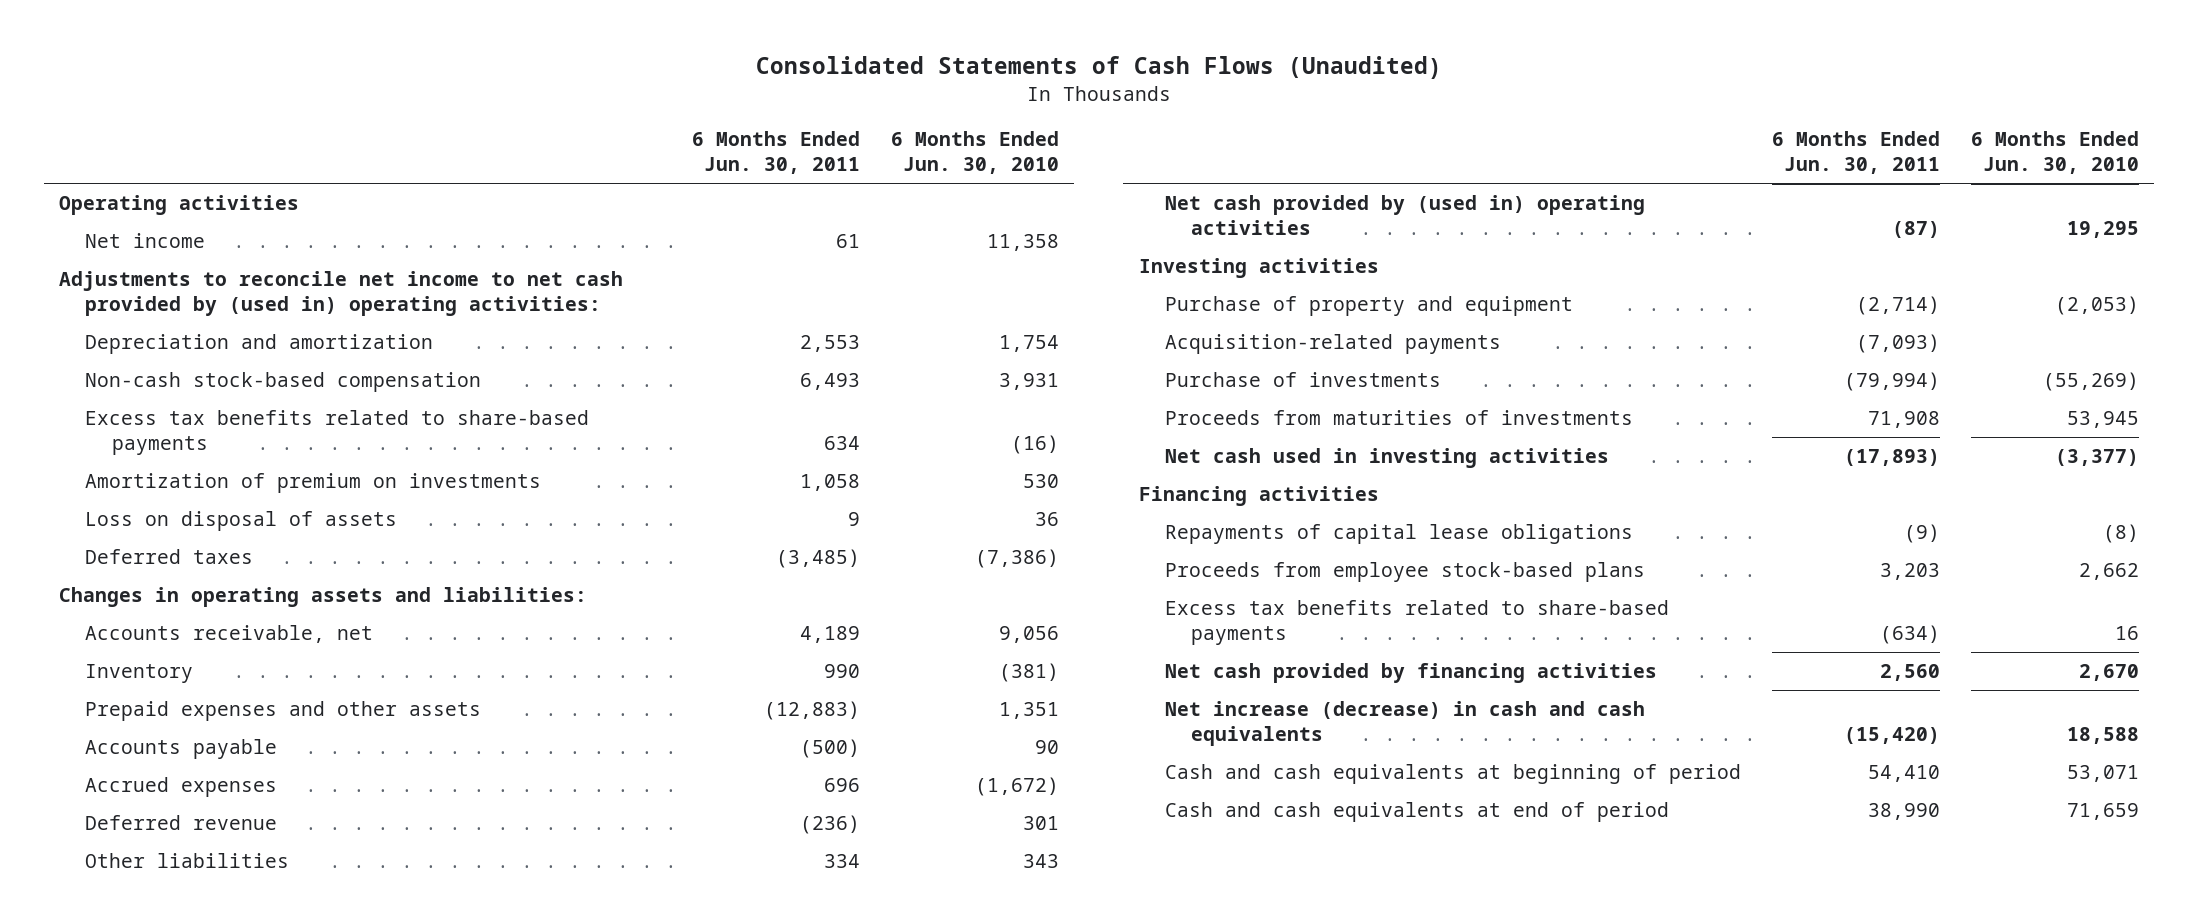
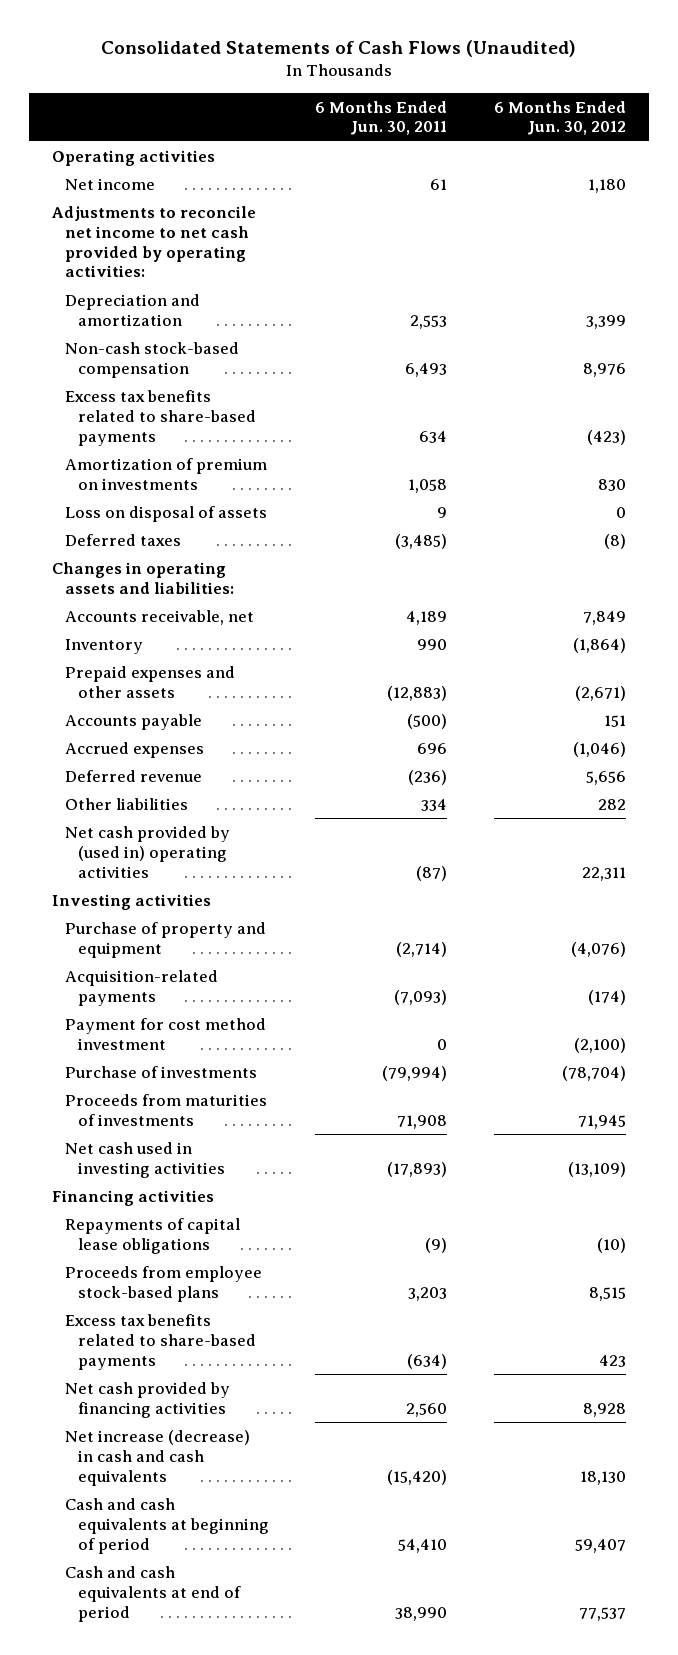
- | 6 Months Ended Jun. 30, 2011 | 6 Months Ended Jun. 30, 2010
+ | 6 Months Ended Jun. 30, 2011 | 6 Months Ended Jun. 30, 2012
- Adjustments to reconcile net income to net cash provided by (used in) operating activities:
+ Adjustments to reconcile net income to net cash provided by operating activities:
+ Payment for cost method investment | 0 | (2,100)

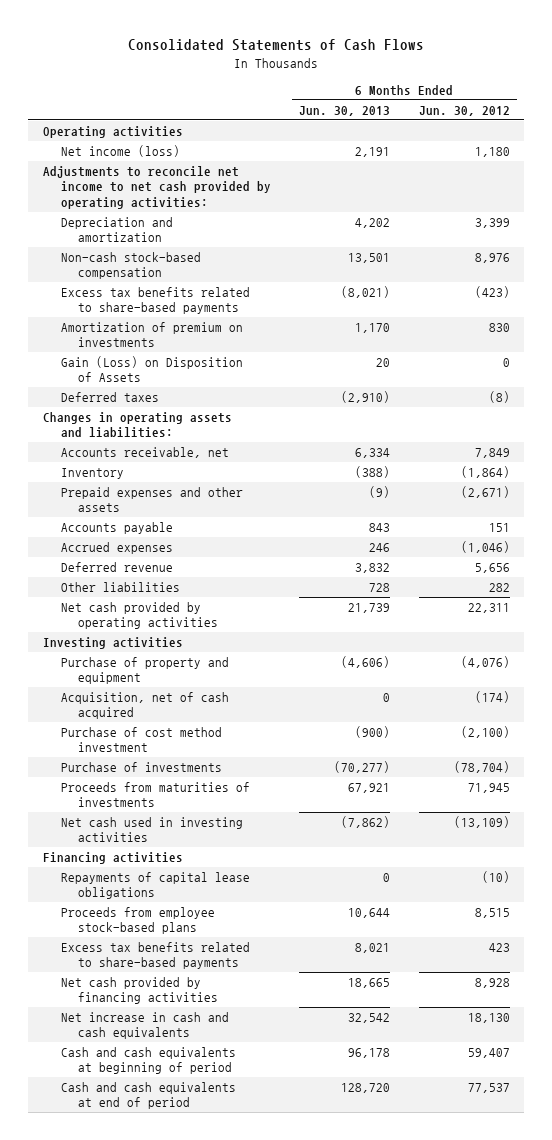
- Consolidated Statements of Cash Flows (Unaudited)
+ Consolidated Statements of Cash Flows
- | 6 Months Ended Jun. 30, 2011 | 6 Months Ended Jun. 30, 2012
+ | 6 Months Ended Jun. 30, 2013 | 6 Months Ended Jun. 30, 2012
- Net income | 61 | 1,180
+ Net income (loss) | 2,191 | 1,180
- Loss on disposal of assets | 9 | 0
+ Gain (Loss) on Disposition of Assets | 20 | 0
- Net cash provided by (used in) operating activities | (87) | 22,311
+ Net cash provided by operating activities | 21,739 | 22,311
- Acquisition-related payments | (7,093) | (174)
- Payment for cost method investment | 0 | (2,100)
+ Acquisition, net of cash acquired | 0 | (174)
+ Purchase of cost method investment | (900) | (2,100)
- Net increase (decrease) in cash and cash equivalents | (15,420) | 18,130
+ Net increase in cash and cash equivalents | 32,542 | 18,130

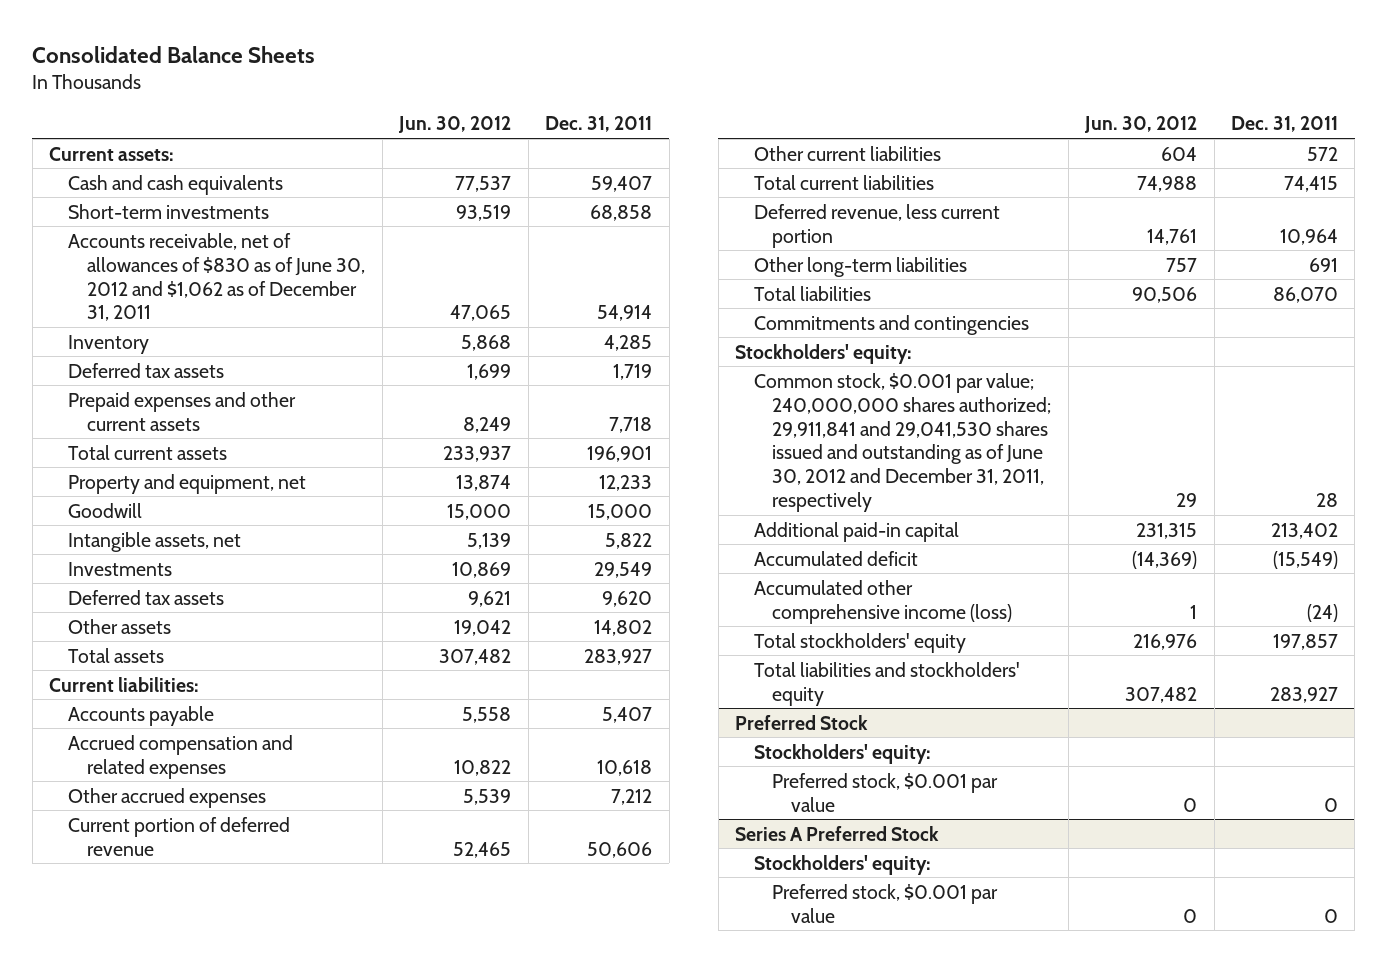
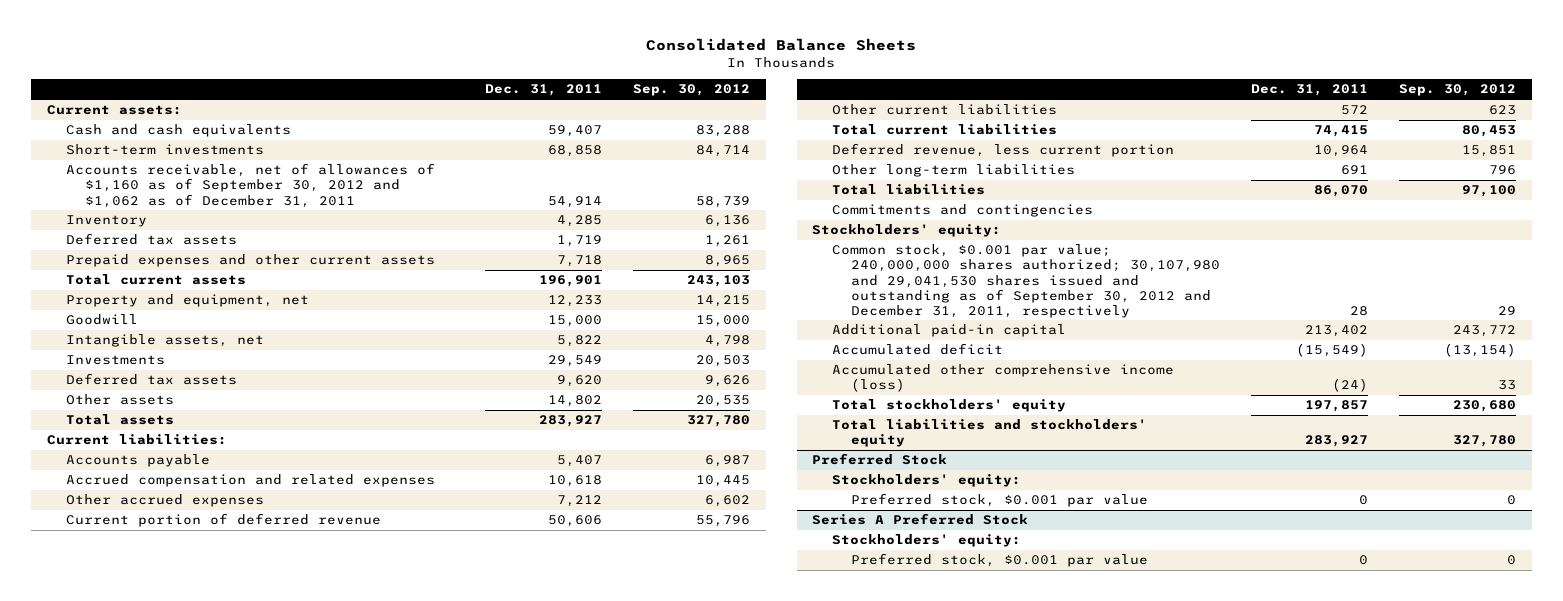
- | Jun. 30, 2012 | Dec. 31, 2011
+ | Dec. 31, 2011 | Sep. 30, 2012
- Accounts receivable, net of allowances of $830 as of June 30, 2012 and $1,062 as of December 31, 2011 | 47,065 | 54,914
+ Accounts receivable, net of allowances of $1,160 as of September 30, 2012 and $1,062 as of December 31, 2011 | 54,914 | 58,739
- Common stock, $0.001 par value; 240,000,000 shares authorized; 29,911,841 and 29,041,530 shares issued and outstanding as of June 30, 2012 and December 31, 2011, respectively | 29 | 28
+ Common stock, $0.001 par value; 240,000,000 shares authorized; 30,107,980 and 29,041,530 shares issued and outstanding as of September 30, 2012 and December 31, 2011, respectively | 28 | 29

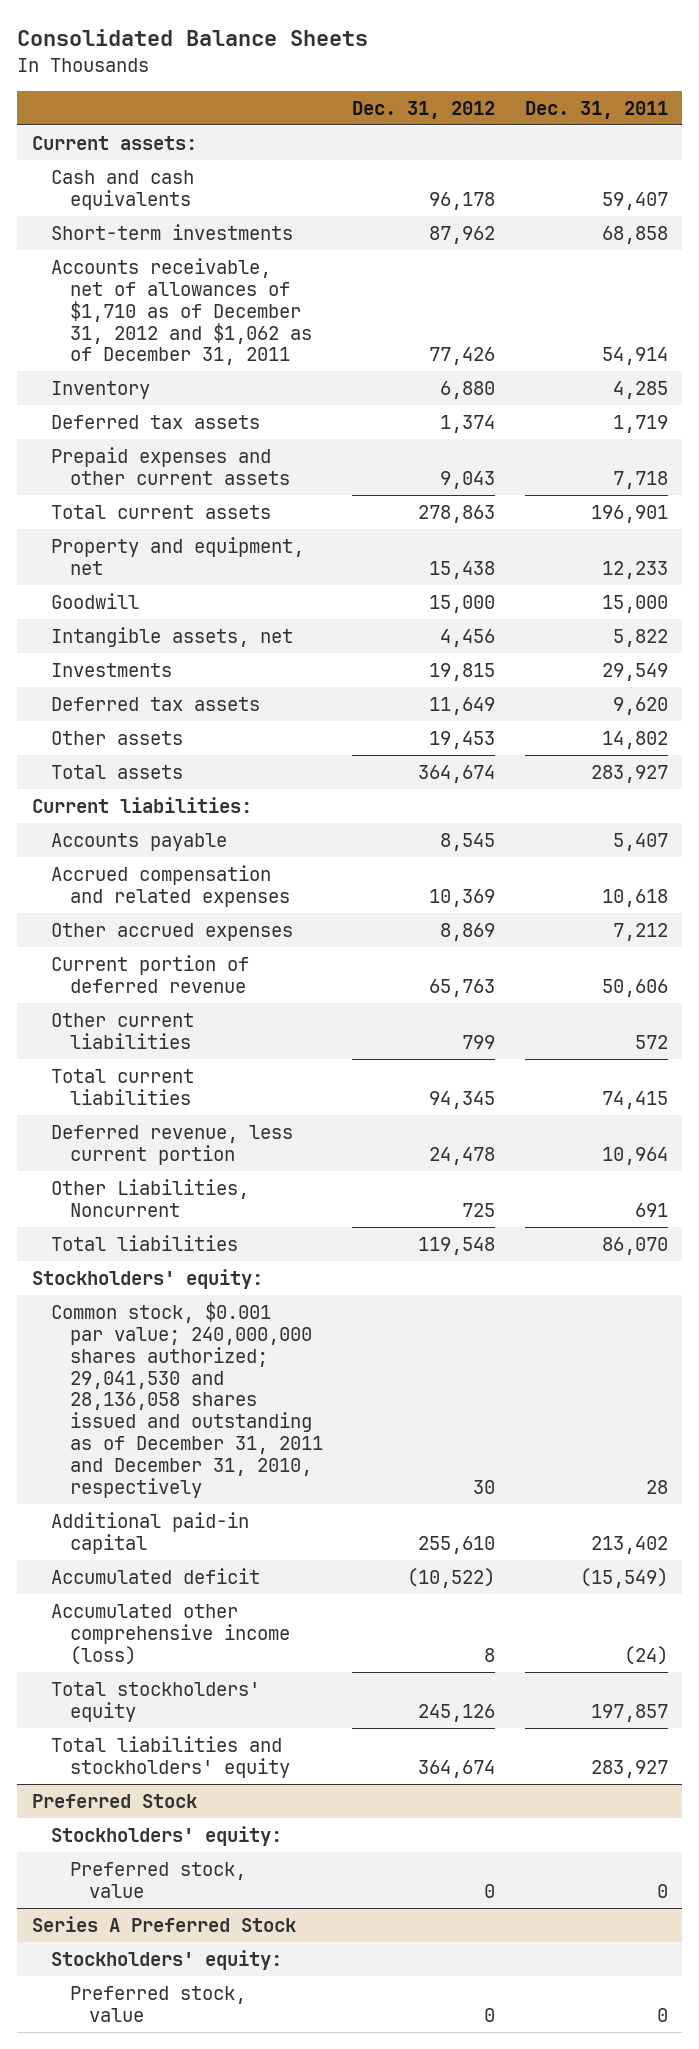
- | Dec. 31, 2011 | Sep. 30, 2012
+ | Dec. 31, 2012 | Dec. 31, 2011
- Accounts receivable, net of allowances of $1,160 as of September 30, 2012 and $1,062 as of December 31, 2011 | 54,914 | 58,739
+ Accounts receivable, net of allowances of $1,710 as of December 31, 2012 and $1,062 as of December 31, 2011 | 77,426 | 54,914
- Other long-term liabilities | 691 | 796
+ Other Liabilities, Noncurrent | 725 | 691
- Commitments and contingencies
- Common stock, $0.001 par value; 240,000,000 shares authorized; 30,107,980 and 29,041,530 shares issued and outstanding as of September 30, 2012 and December 31, 2011, respectively | 28 | 29
+ Common stock, $0.001 par value; 240,000,000 shares authorized; 29,041,530 and 28,136,058 shares issued and outstanding as of December 31, 2011 and December 31, 2010, respectively | 30 | 28
@ Preferred Stock
- Preferred stock, $0.001 par value | 0 | 0
+ Preferred stock, value | 0 | 0
@ Series A Preferred Stock
- Preferred stock, $0.001 par value | 0 | 0
+ Preferred stock, value | 0 | 0

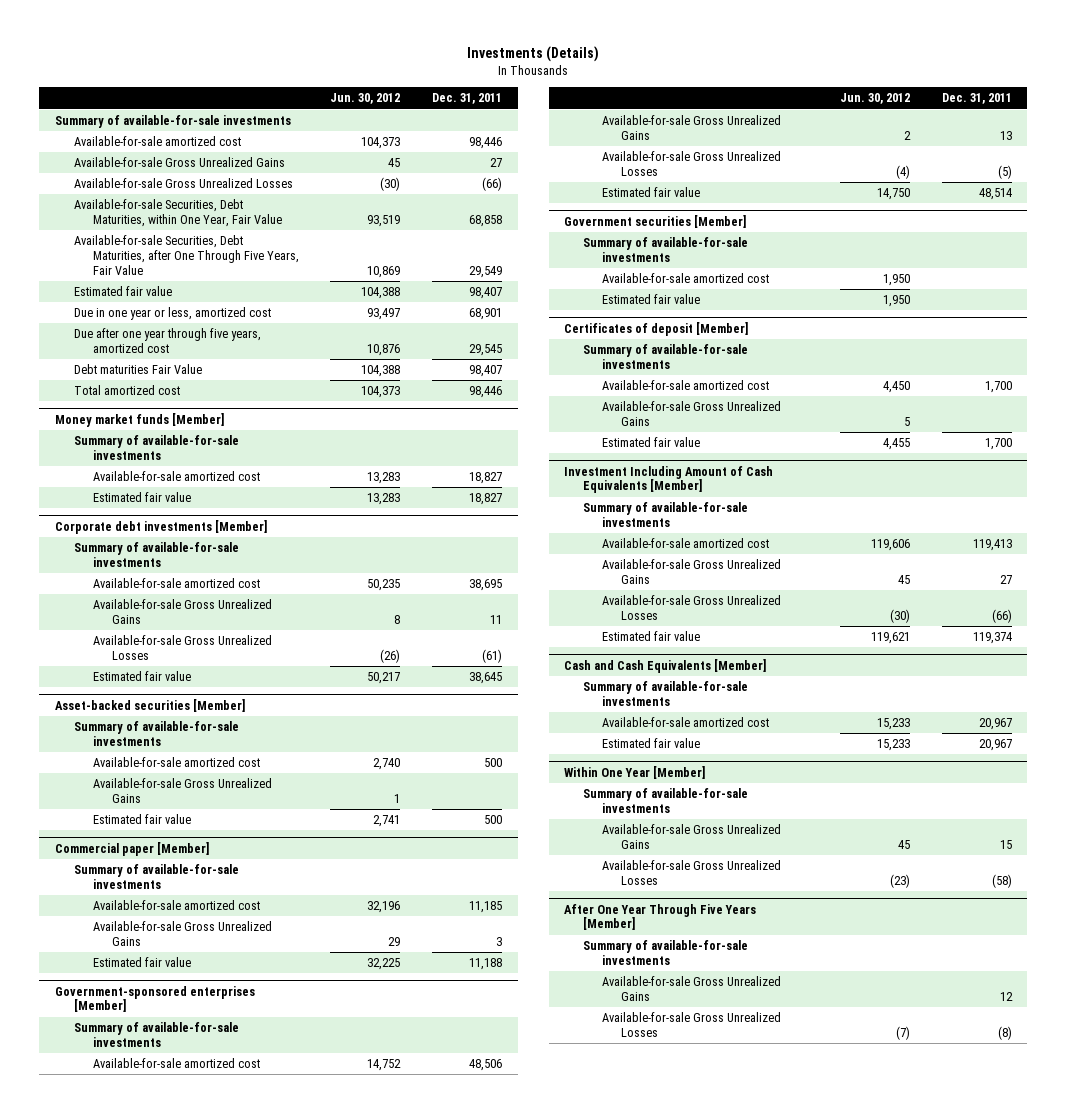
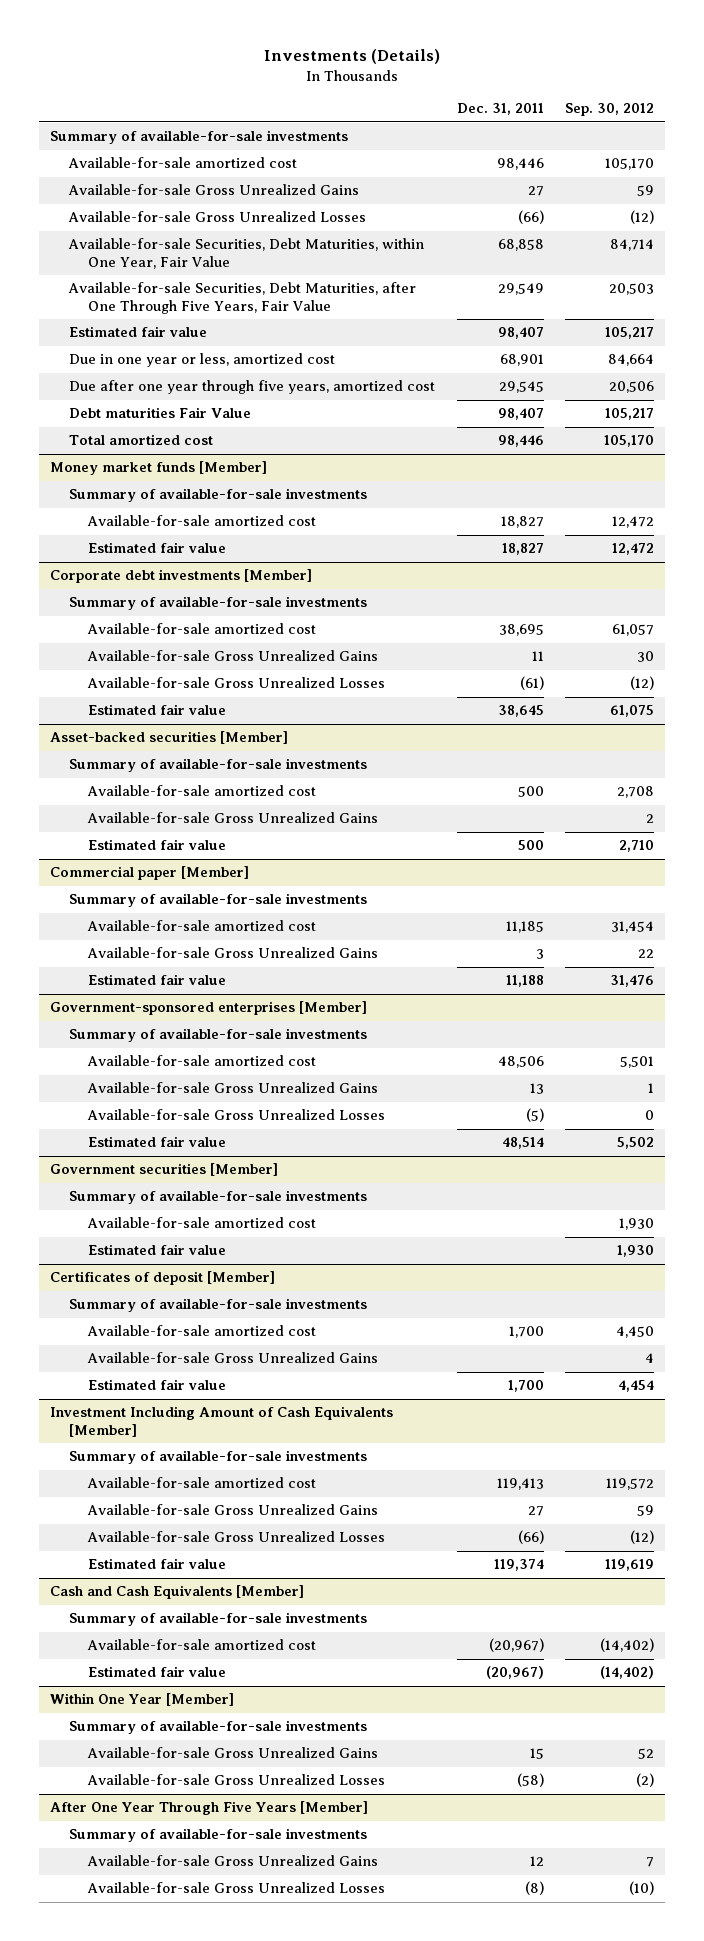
- | Jun. 30, 2012 | Dec. 31, 2011
+ | Dec. 31, 2011 | Sep. 30, 2012
@ Cash and Cash Equivalents [Member]
- Available-for-sale amortized cost | 15,233 | 20,967
- Estimated fair value | 15,233 | 20,967
+ Available-for-sale amortized cost | (20,967) | (14,402)
+ Estimated fair value | (20,967) | (14,402)

